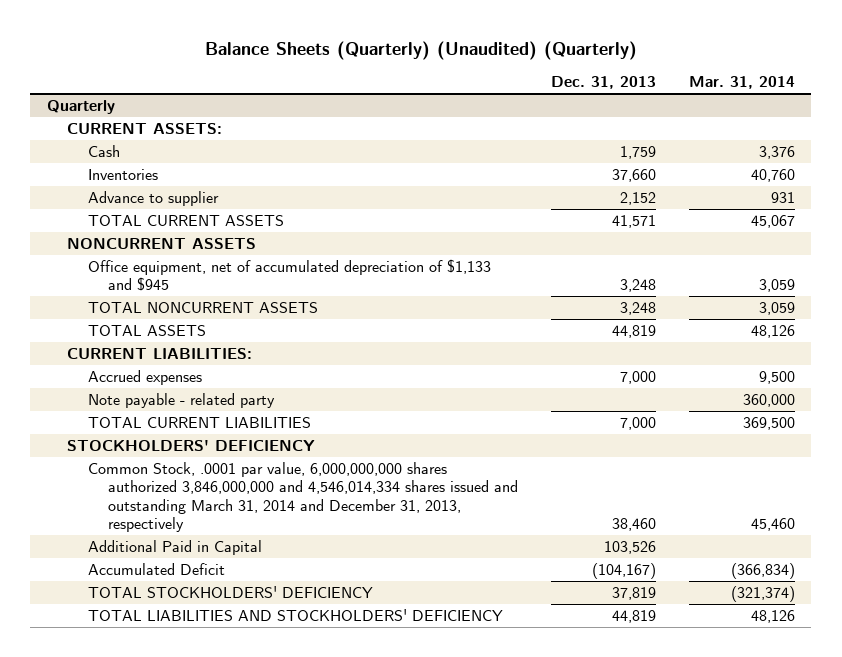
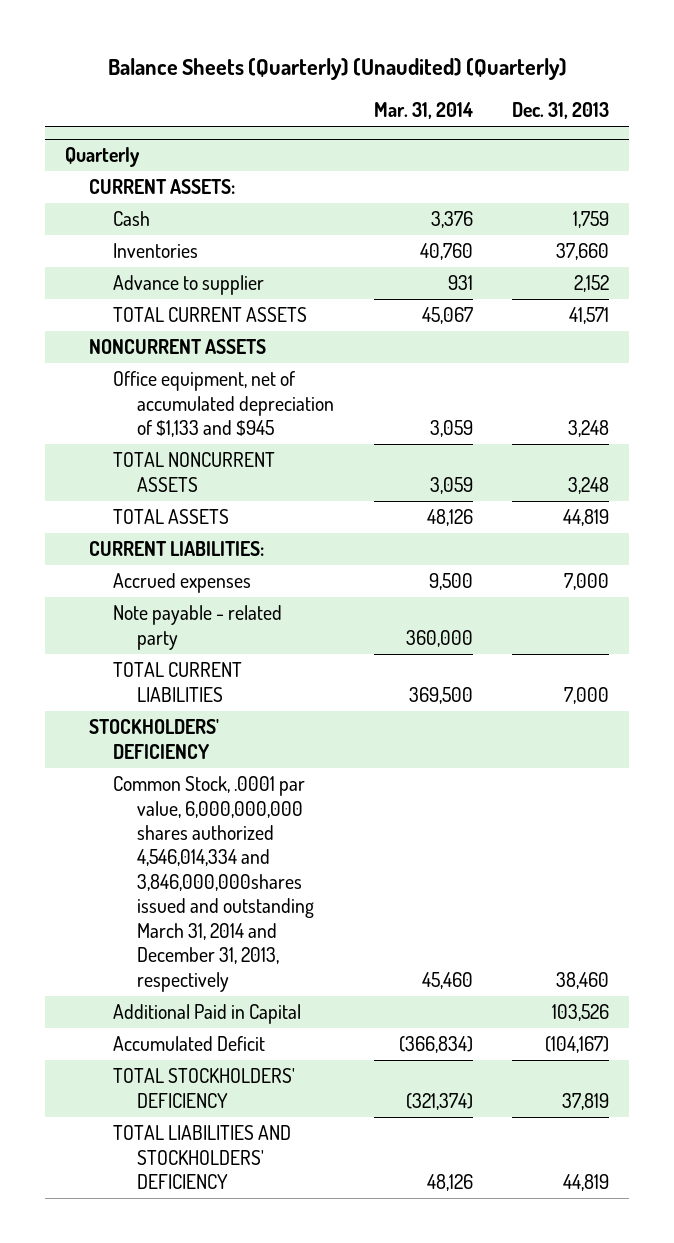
- | Dec. 31, 2013 | Mar. 31, 2014
+ | Mar. 31, 2014 | Dec. 31, 2013
@ Quarterly
- Common Stock, .0001 par value, 6,000,000,000 shares authorized 3,846,000,000 and 4,546,014,334 shares issued and outstanding March 31, 2014 and December 31, 2013, respectively | 38,460 | 45,460
+ Common Stock, .0001 par value, 6,000,000,000 shares authorized 4,546,014,334 and 3,846,000,000shares issued and outstanding March 31, 2014 and December 31, 2013, respectively | 45,460 | 38,460

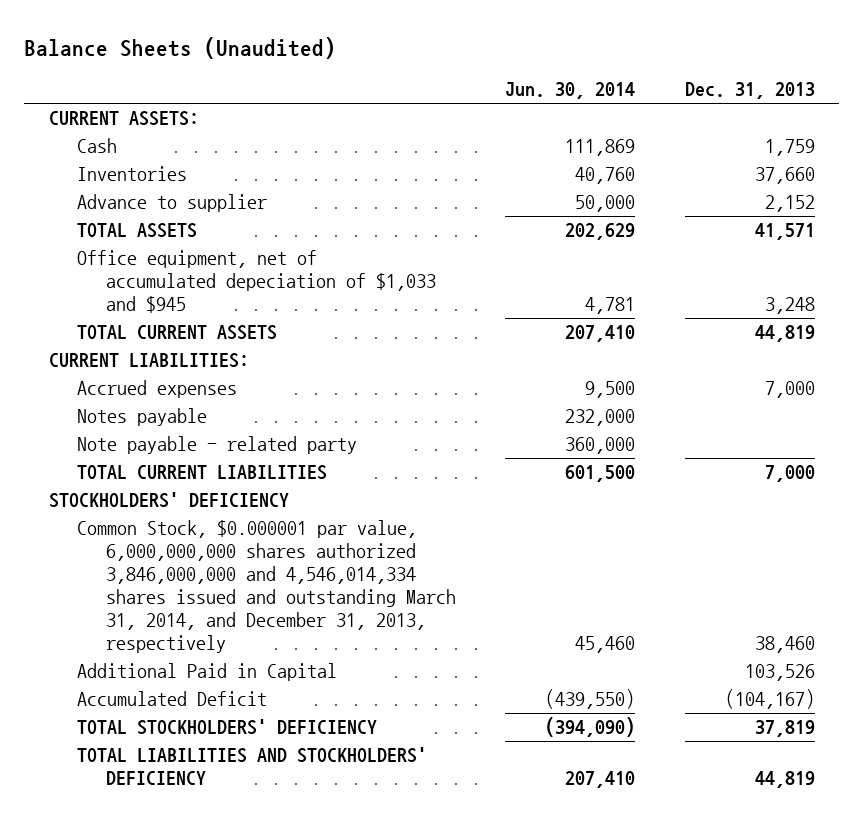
- Balance Sheets (Quarterly) (Unaudited) (Quarterly)
+ Balance Sheets (Unaudited)
- | Mar. 31, 2014 | Dec. 31, 2013
+ | Jun. 30, 2014 | Dec. 31, 2013
- Quarterly
- TOTAL CURRENT ASSETS | 45,067 | 41,571
- NONCURRENT ASSETS
- Office equipment, net of accumulated depreciation of $1,133 and $945 | 3,059 | 3,248
- TOTAL NONCURRENT ASSETS | 3,059 | 3,248
- TOTAL ASSETS | 48,126 | 44,819
+ TOTAL ASSETS | 202,629 | 41,571
+ Office equipment, net of accumulated depeciation of $1,033 and $945 | 4,781 | 3,248
+ TOTAL CURRENT ASSETS | 207,410 | 44,819
+ Notes payable | 232,000 |
- Common Stock, .0001 par value, 6,000,000,000 shares authorized 4,546,014,334 and 3,846,000,000shares issued and outstanding March 31, 2014 and December 31, 2013, respectively | 45,460 | 38,460
+ Common Stock, $0.000001 par value, 6,000,000,000 shares authorized 3,846,000,000 and 4,546,014,334 shares issued and outstanding March 31, 2014, and December 31, 2013, respectively | 45,460 | 38,460

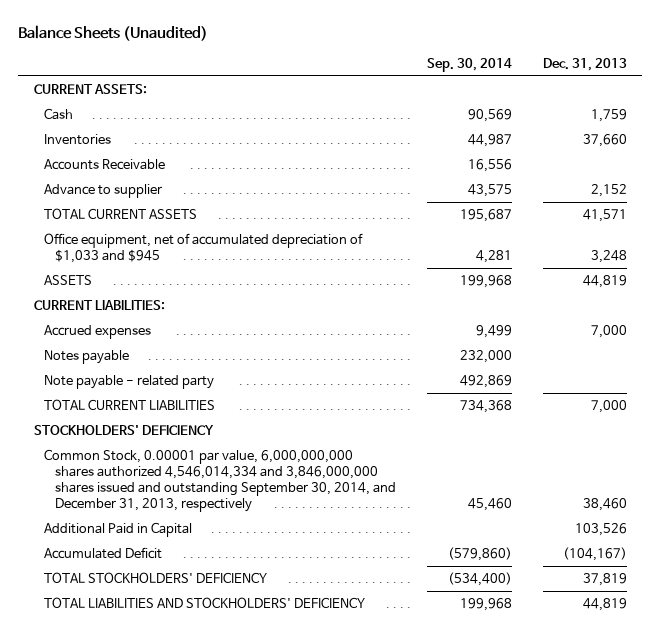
- | Jun. 30, 2014 | Dec. 31, 2013
+ | Sep. 30, 2014 | Dec. 31, 2013
+ Accounts Receivable | 16,556 |
- TOTAL ASSETS | 202,629 | 41,571
- Office equipment, net of accumulated depeciation of $1,033 and $945 | 4,781 | 3,248
- TOTAL CURRENT ASSETS | 207,410 | 44,819
+ TOTAL CURRENT ASSETS | 195,687 | 41,571
+ Office equipment, net of accumulated depreciation of $1,033 and $945 | 4,281 | 3,248
+ ASSETS | 199,968 | 44,819
- Common Stock, $0.000001 par value, 6,000,000,000 shares authorized 3,846,000,000 and 4,546,014,334 shares issued and outstanding March 31, 2014, and December 31, 2013, respectively | 45,460 | 38,460
+ Common Stock, 0.00001 par value, 6,000,000,000 shares authorized 4,546,014,334 and 3,846,000,000 shares issued and outstanding September 30, 2014, and December 31, 2013, respectively | 45,460 | 38,460

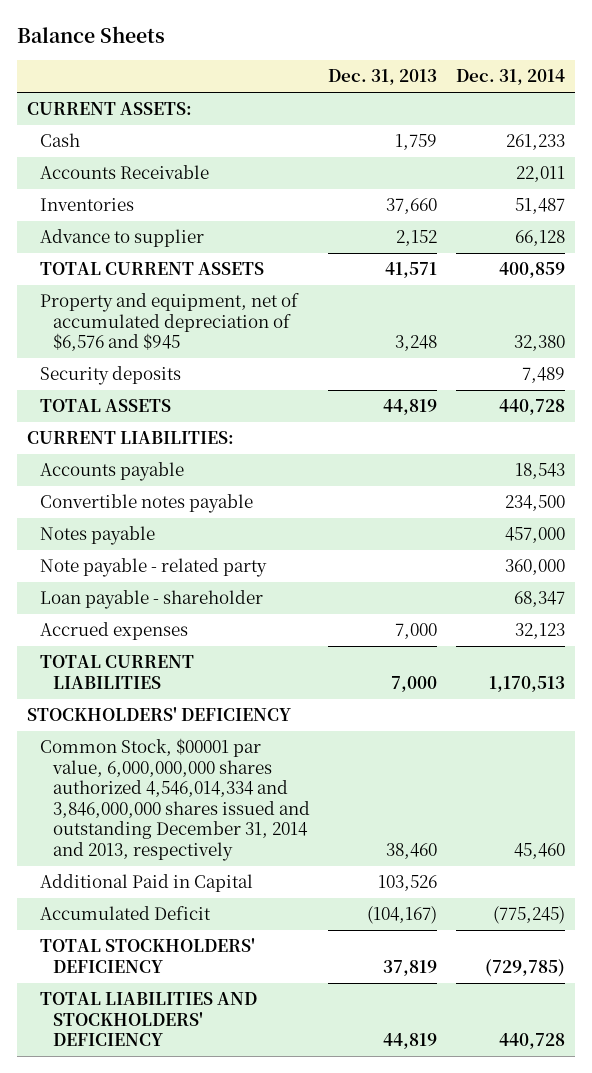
- Balance Sheets (Unaudited)
+ Balance Sheets
- | Sep. 30, 2014 | Dec. 31, 2013
+ | Dec. 31, 2013 | Dec. 31, 2014
moved down: Inventories | 37,660 | 51,487
- Office equipment, net of accumulated depreciation of $1,033 and $945 | 4,281 | 3,248
- ASSETS | 199,968 | 44,819
+ Property and equipment, net of accumulated depreciation of $6,576 and $945 | 3,248 | 32,380
+ Security deposits | | 7,489
+ TOTAL ASSETS | 44,819 | 440,728
+ Accounts payable | | 18,543
+ Convertible notes payable | | 234,500
+ Loan payable - shareholder | | 68,347
moved down: Accrued expenses | 7,000 | 32,123
- Common Stock, 0.00001 par value, 6,000,000,000 shares authorized 4,546,014,334 and 3,846,000,000 shares issued and outstanding September 30, 2014, and December 31, 2013, respectively | 45,460 | 38,460
+ Common Stock, $00001 par value, 6,000,000,000 shares authorized 4,546,014,334 and 3,846,000,000 shares issued and outstanding December 31, 2014 and 2013, respectively | 38,460 | 45,460

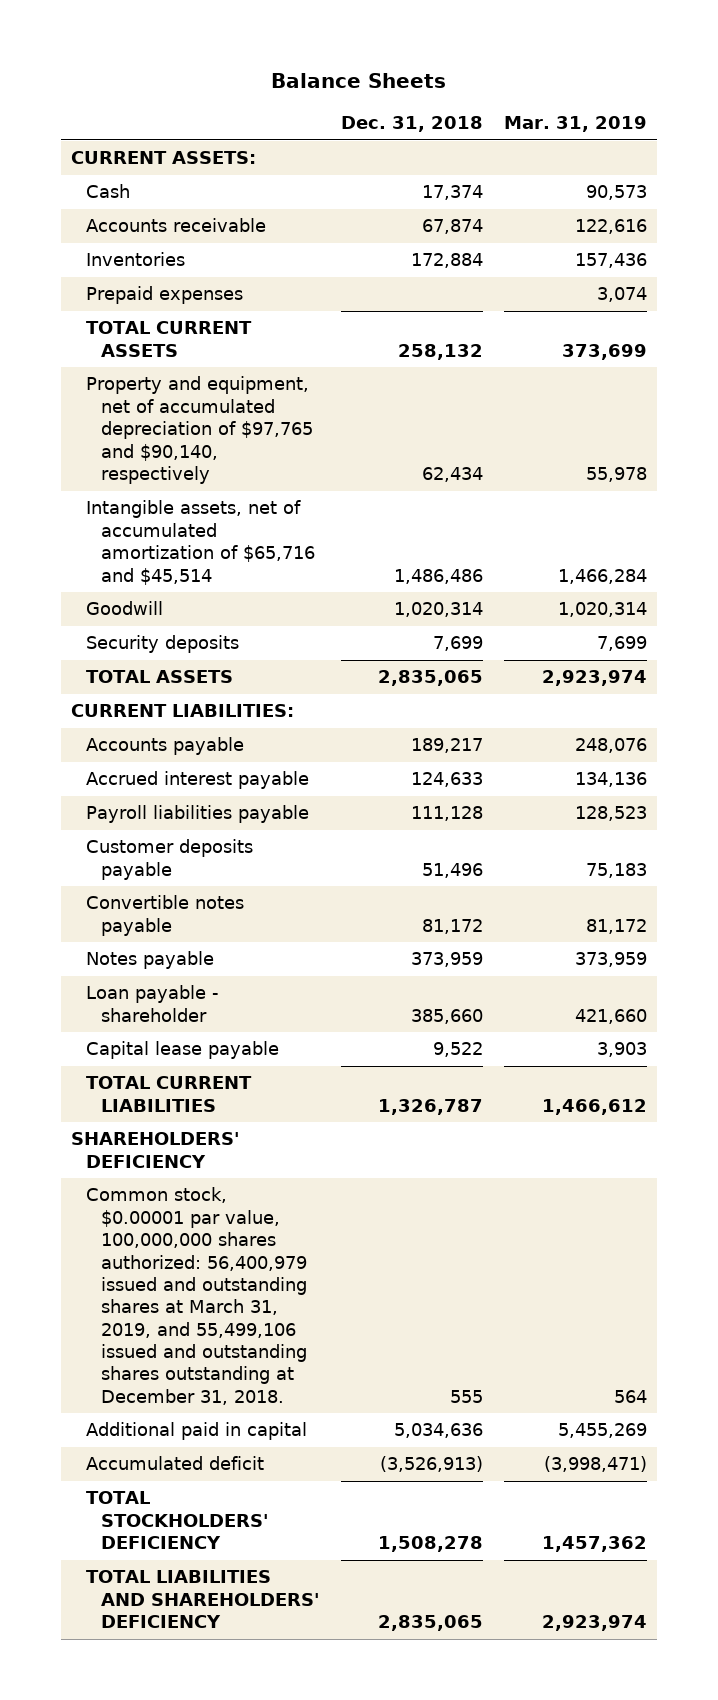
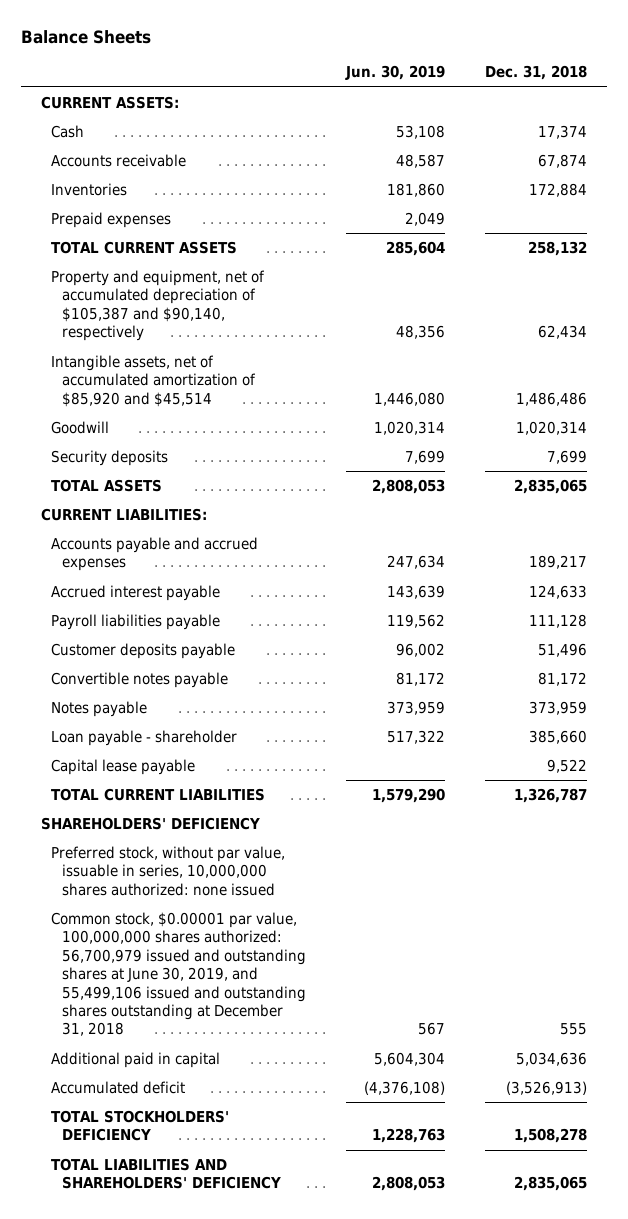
- | Dec. 31, 2018 | Mar. 31, 2019
+ | Jun. 30, 2019 | Dec. 31, 2018
- Property and equipment, net of accumulated depreciation of $97,765 and $90,140, respectively | 62,434 | 55,978
- Intangible assets, net of accumulated amortization of $65,716 and $45,514 | 1,486,486 | 1,466,284
+ Property and equipment, net of accumulated depreciation of $105,387 and $90,140, respectively | 48,356 | 62,434
+ Intangible assets, net of accumulated amortization of $85,920 and $45,514 | 1,446,080 | 1,486,486
- Accounts payable | 189,217 | 248,076
+ Accounts payable and accrued expenses | 247,634 | 189,217
- Common stock, $0.00001 par value, 100,000,000 shares authorized: 56,400,979 issued and outstanding shares at March 31, 2019, and 55,499,106 issued and outstanding shares outstanding at December 31, 2018. | 555 | 564
+ Preferred stock, without par value, issuable in series, 10,000,000 shares authorized: none issued
+ Common stock, $0.00001 par value, 100,000,000 shares authorized: 56,700,979 issued and outstanding shares at June 30, 2019, and 55,499,106 issued and outstanding shares outstanding at December 31, 2018 | 567 | 555

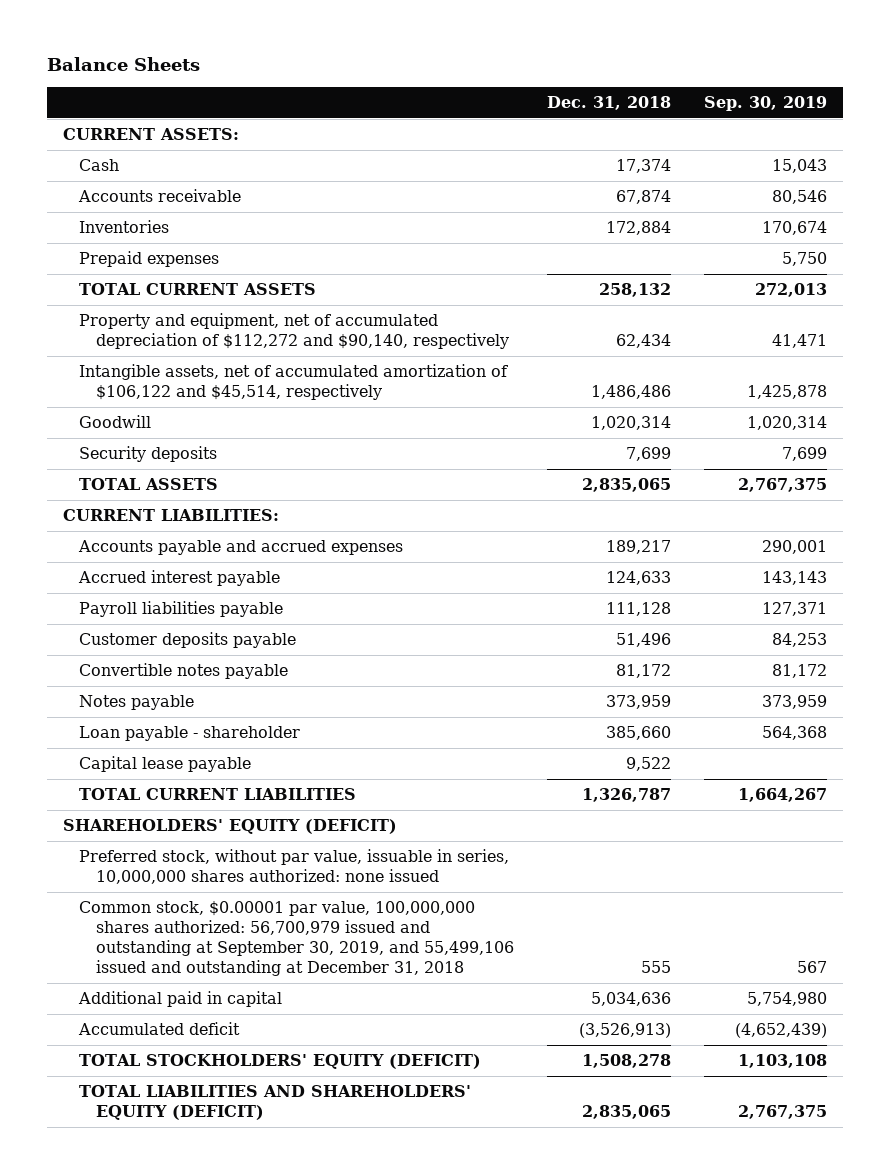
- | Jun. 30, 2019 | Dec. 31, 2018
+ | Dec. 31, 2018 | Sep. 30, 2019
- Property and equipment, net of accumulated depreciation of $105,387 and $90,140, respectively | 48,356 | 62,434
- Intangible assets, net of accumulated amortization of $85,920 and $45,514 | 1,446,080 | 1,486,486
+ Property and equipment, net of accumulated depreciation of $112,272 and $90,140, respectively | 62,434 | 41,471
+ Intangible assets, net of accumulated amortization of $106,122 and $45,514, respectively | 1,486,486 | 1,425,878
- SHAREHOLDERS' DEFICIENCY
+ SHAREHOLDERS' EQUITY (DEFICIT)
- Common stock, $0.00001 par value, 100,000,000 shares authorized: 56,700,979 issued and outstanding shares at June 30, 2019, and 55,499,106 issued and outstanding shares outstanding at December 31, 2018 | 567 | 555
+ Common stock, $0.00001 par value, 100,000,000 shares authorized: 56,700,979 issued and outstanding at September 30, 2019, and 55,499,106 issued and outstanding at December 31, 2018 | 555 | 567
- TOTAL STOCKHOLDERS' DEFICIENCY | 1,228,763 | 1,508,278
- TOTAL LIABILITIES AND SHAREHOLDERS' DEFICIENCY | 2,808,053 | 2,835,065
+ TOTAL STOCKHOLDERS' EQUITY (DEFICIT) | 1,508,278 | 1,103,108
+ TOTAL LIABILITIES AND SHAREHOLDERS' EQUITY (DEFICIT) | 2,835,065 | 2,767,375

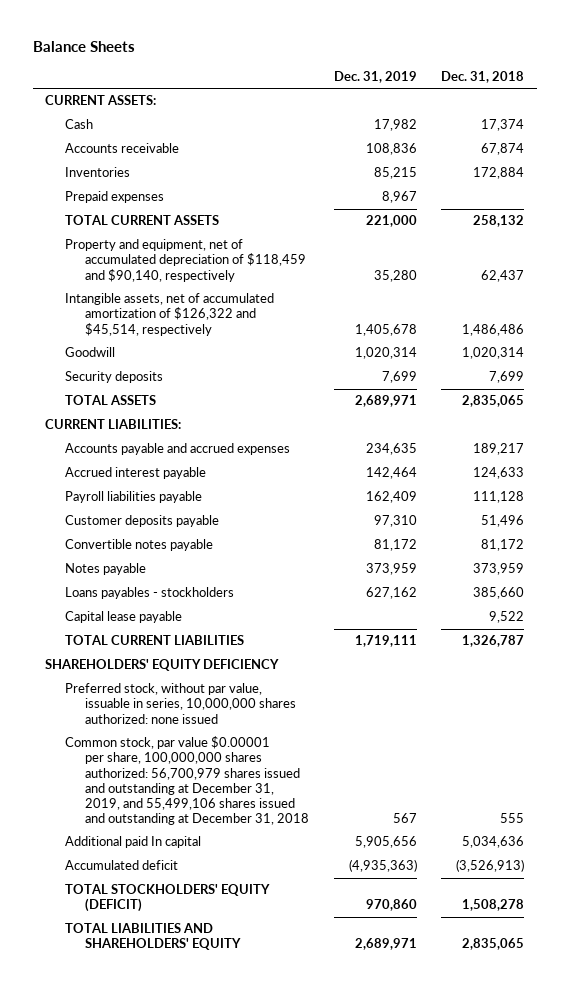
- | Dec. 31, 2018 | Sep. 30, 2019
+ | Dec. 31, 2019 | Dec. 31, 2018
- Property and equipment, net of accumulated depreciation of $112,272 and $90,140, respectively | 62,434 | 41,471
- Intangible assets, net of accumulated amortization of $106,122 and $45,514, respectively | 1,486,486 | 1,425,878
+ Property and equipment, net of accumulated depreciation of $118,459 and $90,140, respectively | 35,280 | 62,437
+ Intangible assets, net of accumulated amortization of $126,322 and $45,514, respectively | 1,405,678 | 1,486,486
- Loan payable - shareholder | 385,660 | 564,368
+ Loans payables - stockholders | 627,162 | 385,660
- SHAREHOLDERS' EQUITY (DEFICIT)
+ SHAREHOLDERS' EQUITY DEFICIENCY
- Common stock, $0.00001 par value, 100,000,000 shares authorized: 56,700,979 issued and outstanding at September 30, 2019, and 55,499,106 issued and outstanding at December 31, 2018 | 555 | 567
- Additional paid in capital | 5,034,636 | 5,754,980
+ Common stock, par value $0.00001 per share, 100,000,000 shares authorized: 56,700,979 shares issued and outstanding at December 31, 2019, and 55,499,106 shares issued and outstanding at December 31, 2018 | 567 | 555
+ Additional paid In capital | 5,905,656 | 5,034,636
- TOTAL LIABILITIES AND SHAREHOLDERS' EQUITY (DEFICIT) | 2,835,065 | 2,767,375
+ TOTAL LIABILITIES AND SHAREHOLDERS' EQUITY | 2,689,971 | 2,835,065

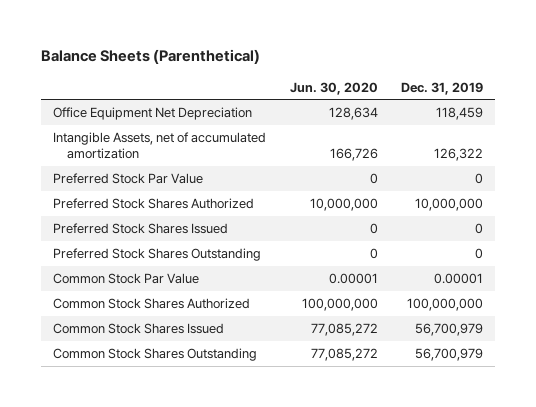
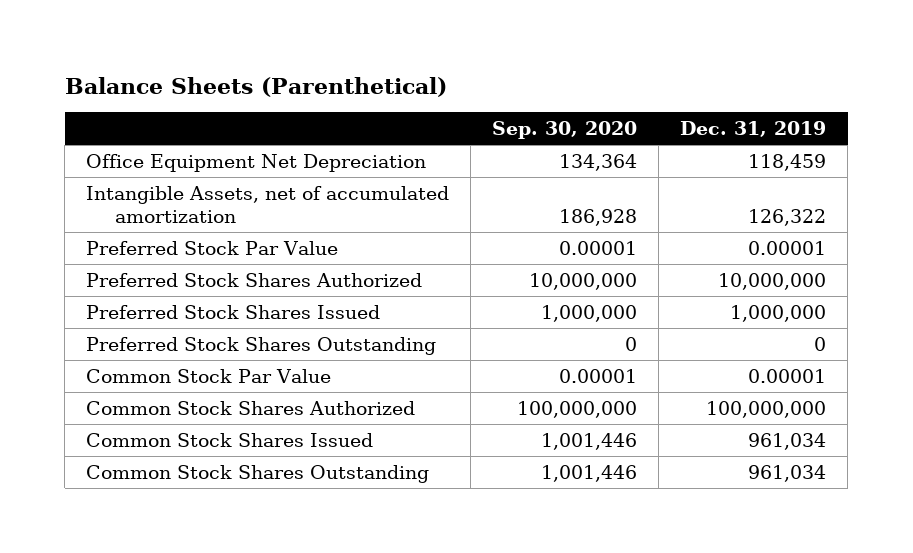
- | Jun. 30, 2020 | Dec. 31, 2019
+ | Sep. 30, 2020 | Dec. 31, 2019
- Preferred Stock Par Value | 0 | 0
+ Preferred Stock Par Value | 0.00001 | 0.00001
- Preferred Stock Shares Issued | 0 | 0
+ Preferred Stock Shares Issued | 1,000,000 | 1,000,000
- Common Stock Shares Issued | 77,085,272 | 56,700,979
- Common Stock Shares Outstanding | 77,085,272 | 56,700,979
+ Common Stock Shares Issued | 1,001,446 | 961,034
+ Common Stock Shares Outstanding | 1,001,446 | 961,034

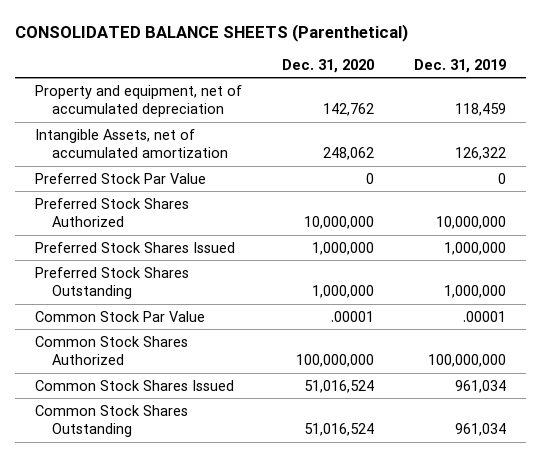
- Balance Sheets (Parenthetical)
+ CONSOLIDATED BALANCE SHEETS (Parenthetical)
- | Sep. 30, 2020 | Dec. 31, 2019
+ | Dec. 31, 2020 | Dec. 31, 2019
- Office Equipment Net Depreciation | 134,364 | 118,459
+ Property and equipment, net of accumulated depreciation | 142,762 | 118,459
- Preferred Stock Par Value | 0.00001 | 0.00001
+ Preferred Stock Par Value | 0 | 0
- Preferred Stock Shares Outstanding | 0 | 0
- Common Stock Par Value | 0.00001 | 0.00001
+ Preferred Stock Shares Outstanding | 1,000,000 | 1,000,000
+ Common Stock Par Value | .00001 | .00001

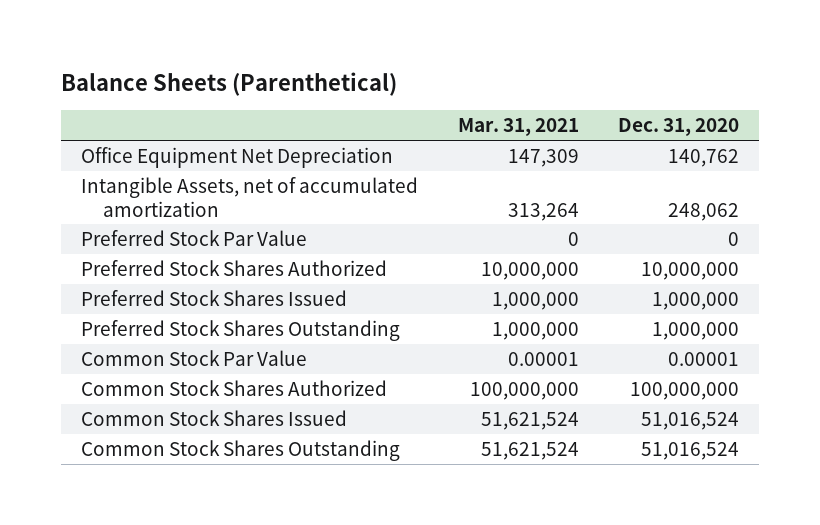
- CONSOLIDATED BALANCE SHEETS (Parenthetical)
+ Balance Sheets (Parenthetical)
- | Dec. 31, 2020 | Dec. 31, 2019
+ | Mar. 31, 2021 | Dec. 31, 2020
- Property and equipment, net of accumulated depreciation | 142,762 | 118,459
+ Office Equipment Net Depreciation | 147,309 | 140,762
- Common Stock Par Value | .00001 | .00001
+ Common Stock Par Value | 0.00001 | 0.00001

